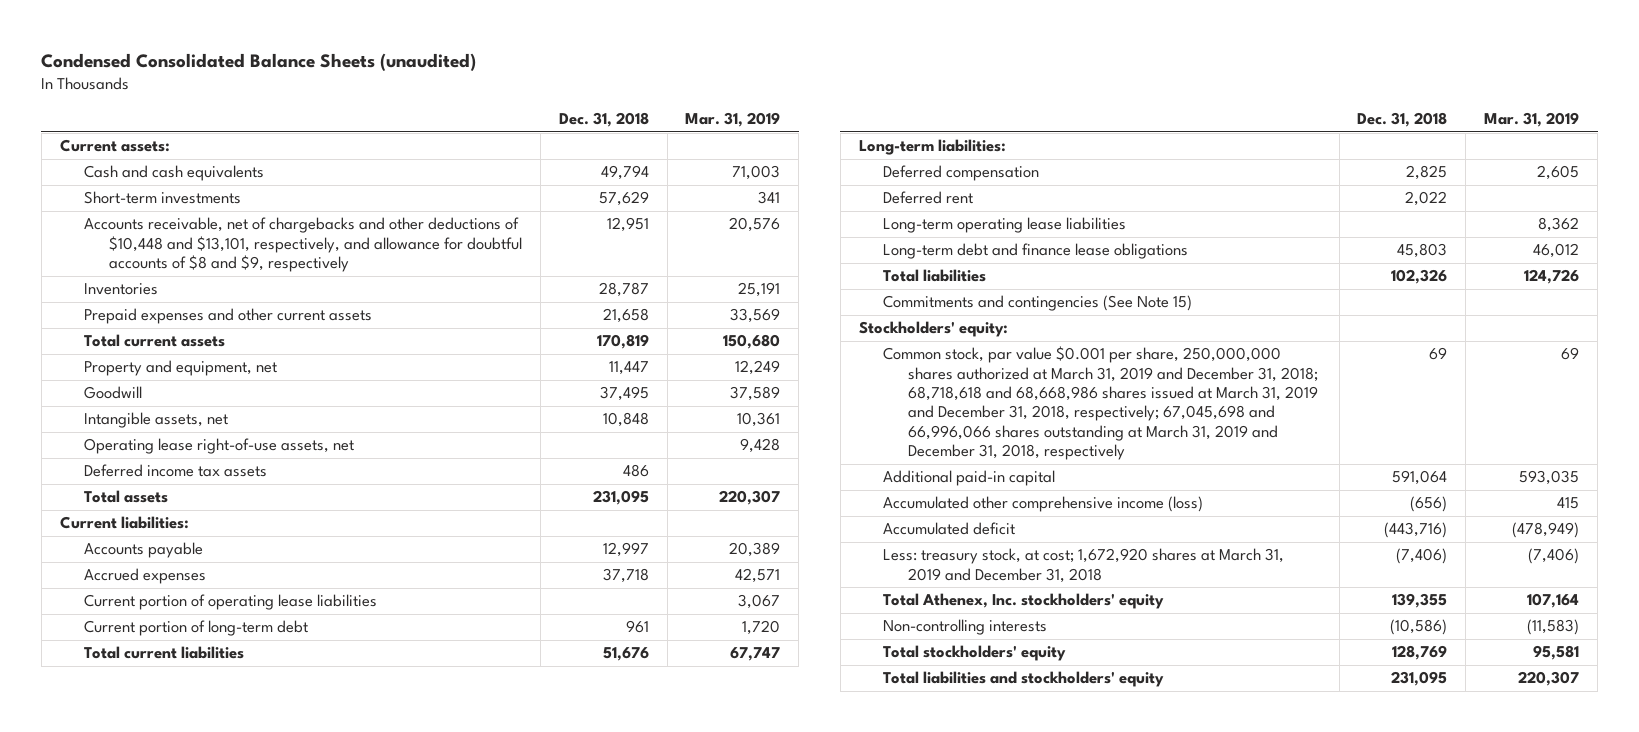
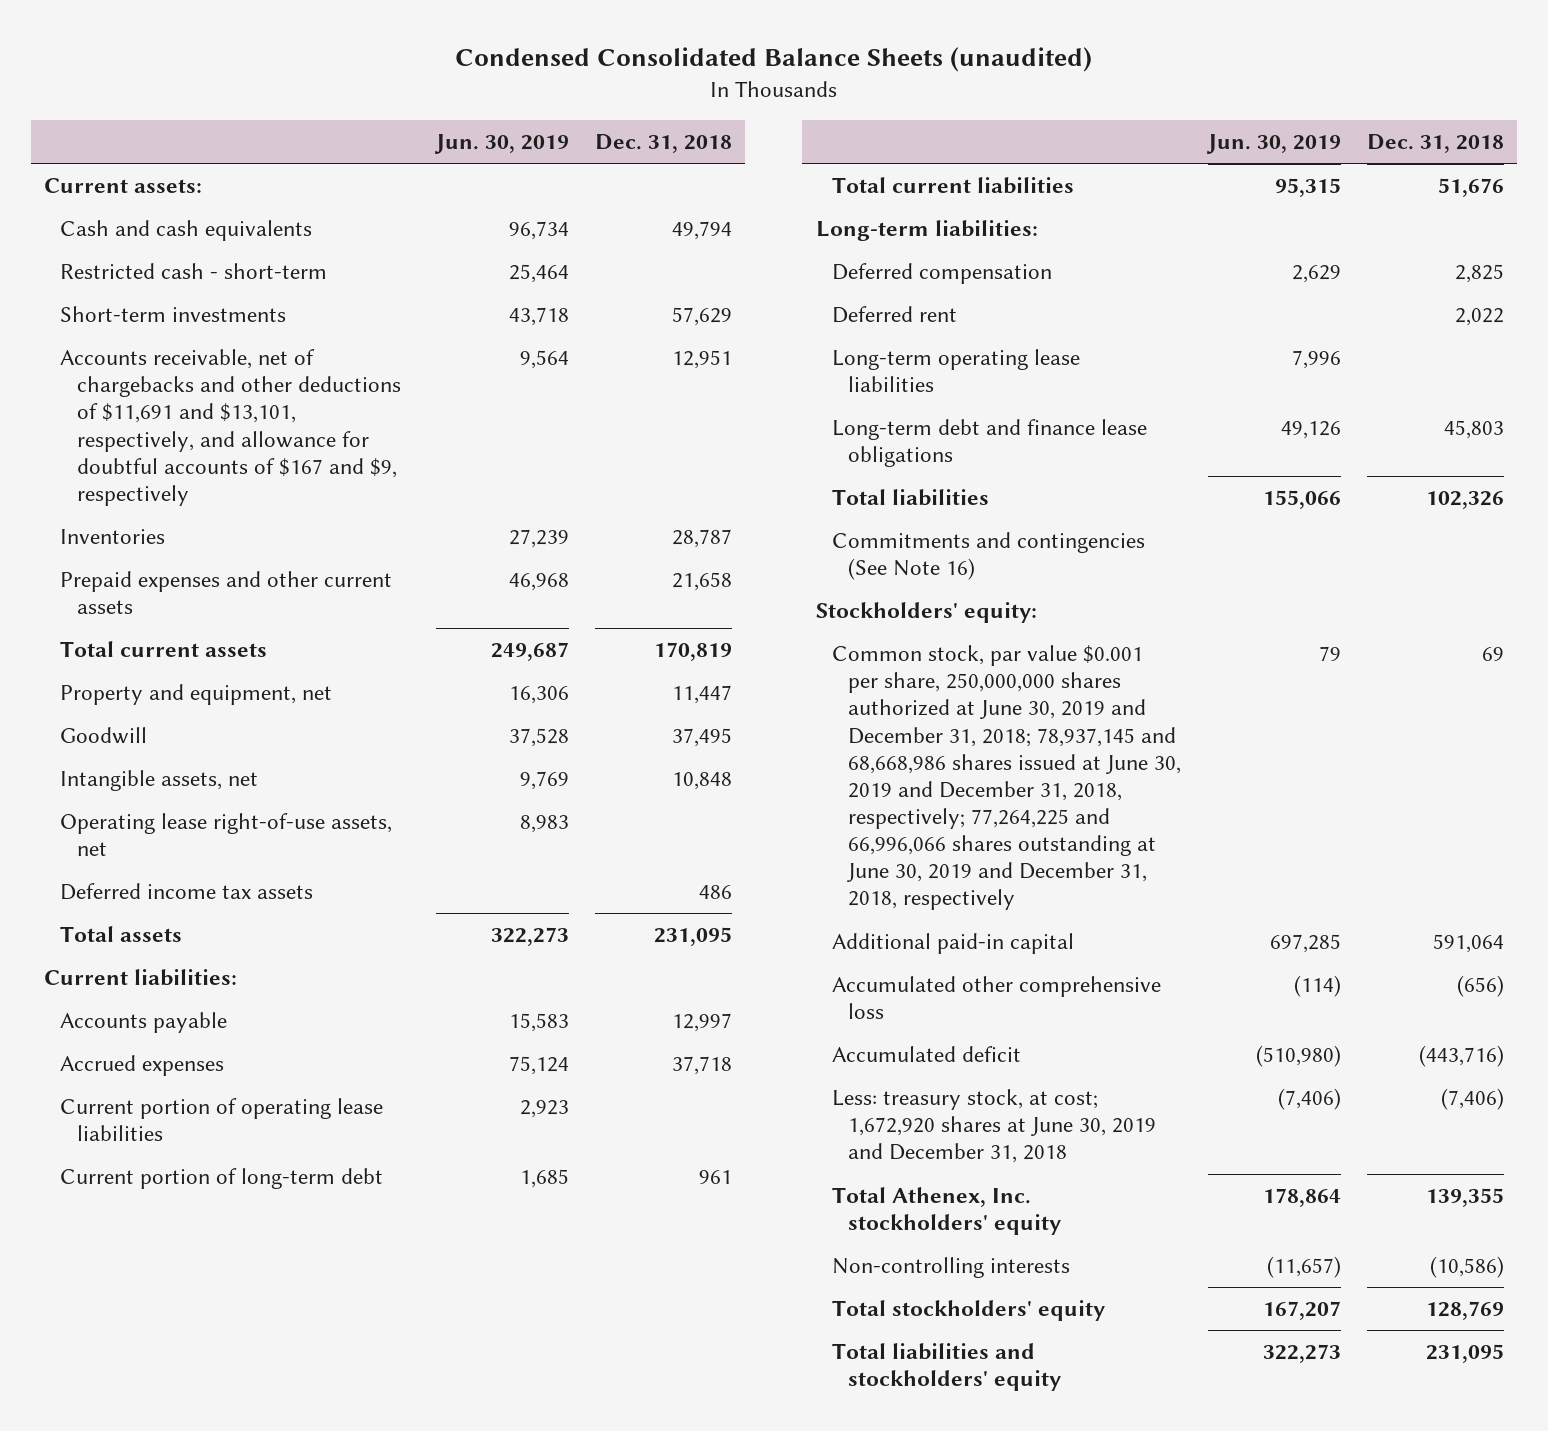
- | Dec. 31, 2018 | Mar. 31, 2019
+ | Jun. 30, 2019 | Dec. 31, 2018
+ Restricted cash - short-term | 25,464 |
- Accounts receivable, net of chargebacks and other deductions of $10,448 and $13,101, respectively, and allowance for doubtful accounts of $8 and $9, respectively | 12,951 | 20,576
+ Accounts receivable, net of chargebacks and other deductions of $11,691 and $13,101, respectively, and allowance for doubtful accounts of $167 and $9, respectively | 9,564 | 12,951
- Commitments and contingencies (See Note 15)
+ Commitments and contingencies (See Note 16)
- Common stock, par value $0.001 per share, 250,000,000 shares authorized at March 31, 2019 and December 31, 2018; 68,718,618 and 68,668,986 shares issued at March 31, 2019 and December 31, 2018, respectively; 67,045,698 and 66,996,066 shares outstanding at March 31, 2019 and December 31, 2018, respectively | 69 | 69
+ Common stock, par value $0.001 per share, 250,000,000 shares authorized at June 30, 2019 and December 31, 2018; 78,937,145 and 68,668,986 shares issued at June 30, 2019 and December 31, 2018, respectively; 77,264,225 and 66,996,066 shares outstanding at June 30, 2019 and December 31, 2018, respectively | 79 | 69
- Accumulated other comprehensive income (loss) | (656) | 415
+ Accumulated other comprehensive loss | (114) | (656)
- Less: treasury stock, at cost; 1,672,920 shares at March 31, 2019 and December 31, 2018 | (7,406) | (7,406)
+ Less: treasury stock, at cost; 1,672,920 shares at June 30, 2019 and December 31, 2018 | (7,406) | (7,406)

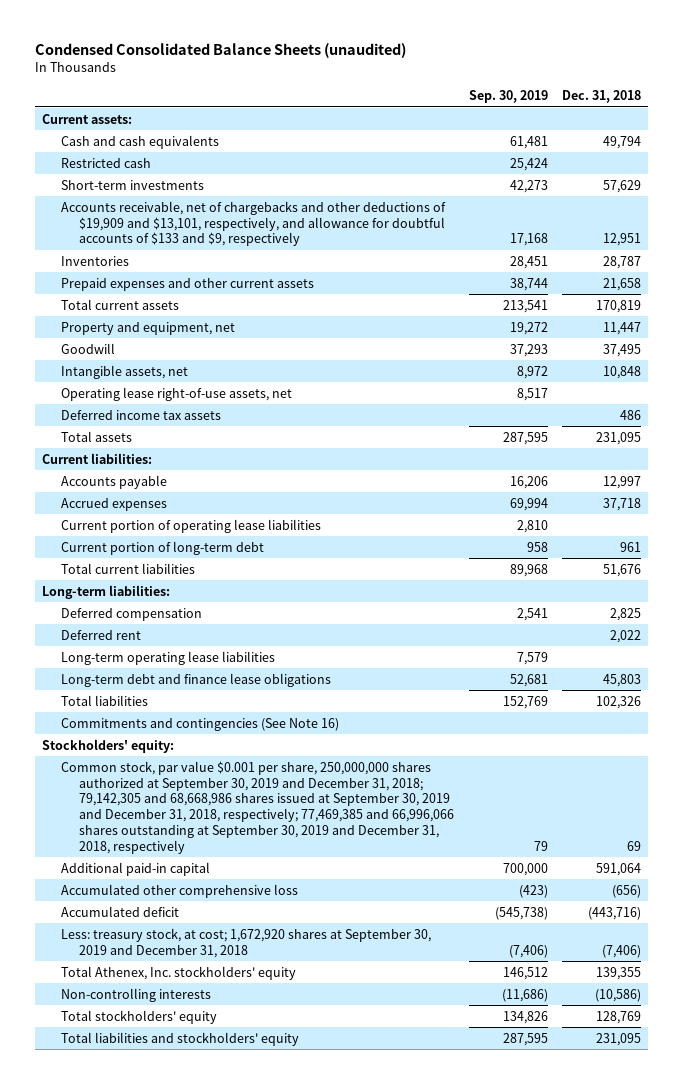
- | Jun. 30, 2019 | Dec. 31, 2018
+ | Sep. 30, 2019 | Dec. 31, 2018
- Restricted cash - short-term | 25,464 |
+ Restricted cash | 25,424 |
- Accounts receivable, net of chargebacks and other deductions of $11,691 and $13,101, respectively, and allowance for doubtful accounts of $167 and $9, respectively | 9,564 | 12,951
+ Accounts receivable, net of chargebacks and other deductions of $19,909 and $13,101, respectively, and allowance for doubtful accounts of $133 and $9, respectively | 17,168 | 12,951
- Common stock, par value $0.001 per share, 250,000,000 shares authorized at June 30, 2019 and December 31, 2018; 78,937,145 and 68,668,986 shares issued at June 30, 2019 and December 31, 2018, respectively; 77,264,225 and 66,996,066 shares outstanding at June 30, 2019 and December 31, 2018, respectively | 79 | 69
+ Common stock, par value $0.001 per share, 250,000,000 shares authorized at September 30, 2019 and December 31, 2018; 79,142,305 and 68,668,986 shares issued at September 30, 2019 and December 31, 2018, respectively; 77,469,385 and 66,996,066 shares outstanding at September 30, 2019 and December 31, 2018, respectively | 79 | 69
- Less: treasury stock, at cost; 1,672,920 shares at June 30, 2019 and December 31, 2018 | (7,406) | (7,406)
+ Less: treasury stock, at cost; 1,672,920 shares at September 30, 2019 and December 31, 2018 | (7,406) | (7,406)

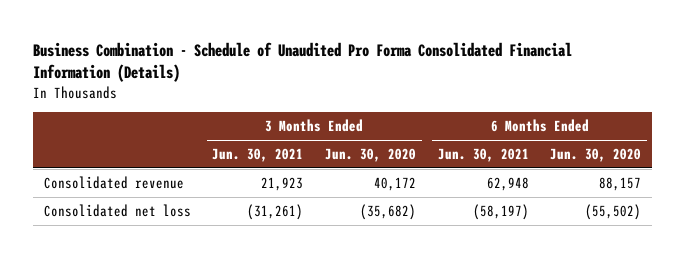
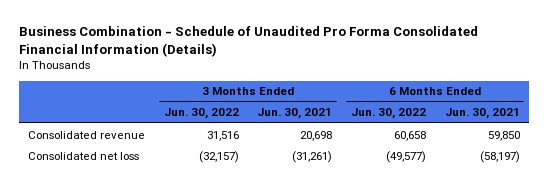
- | 3 Months Ended Jun. 30, 2021 | 3 Months Ended Jun. 30, 2020 | 6 Months Ended Jun. 30, 2021 | 6 Months Ended Jun. 30, 2020
+ | 3 Months Ended Jun. 30, 2022 | 3 Months Ended Jun. 30, 2021 | 6 Months Ended Jun. 30, 2022 | 6 Months Ended Jun. 30, 2021
- Consolidated revenue | 21,923 | 40,172 | 62,948 | 88,157
+ Consolidated revenue | 31,516 | 20,698 | 60,658 | 59,850

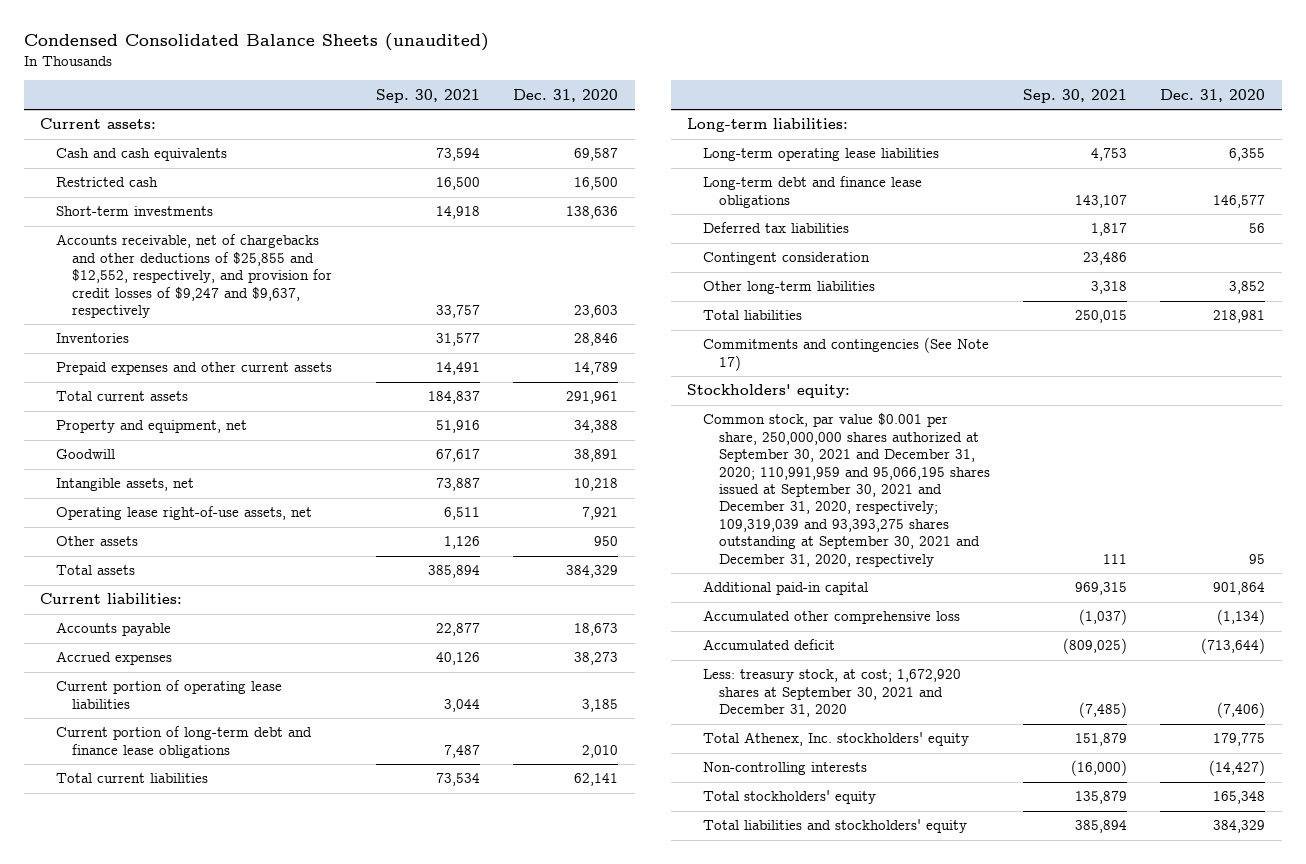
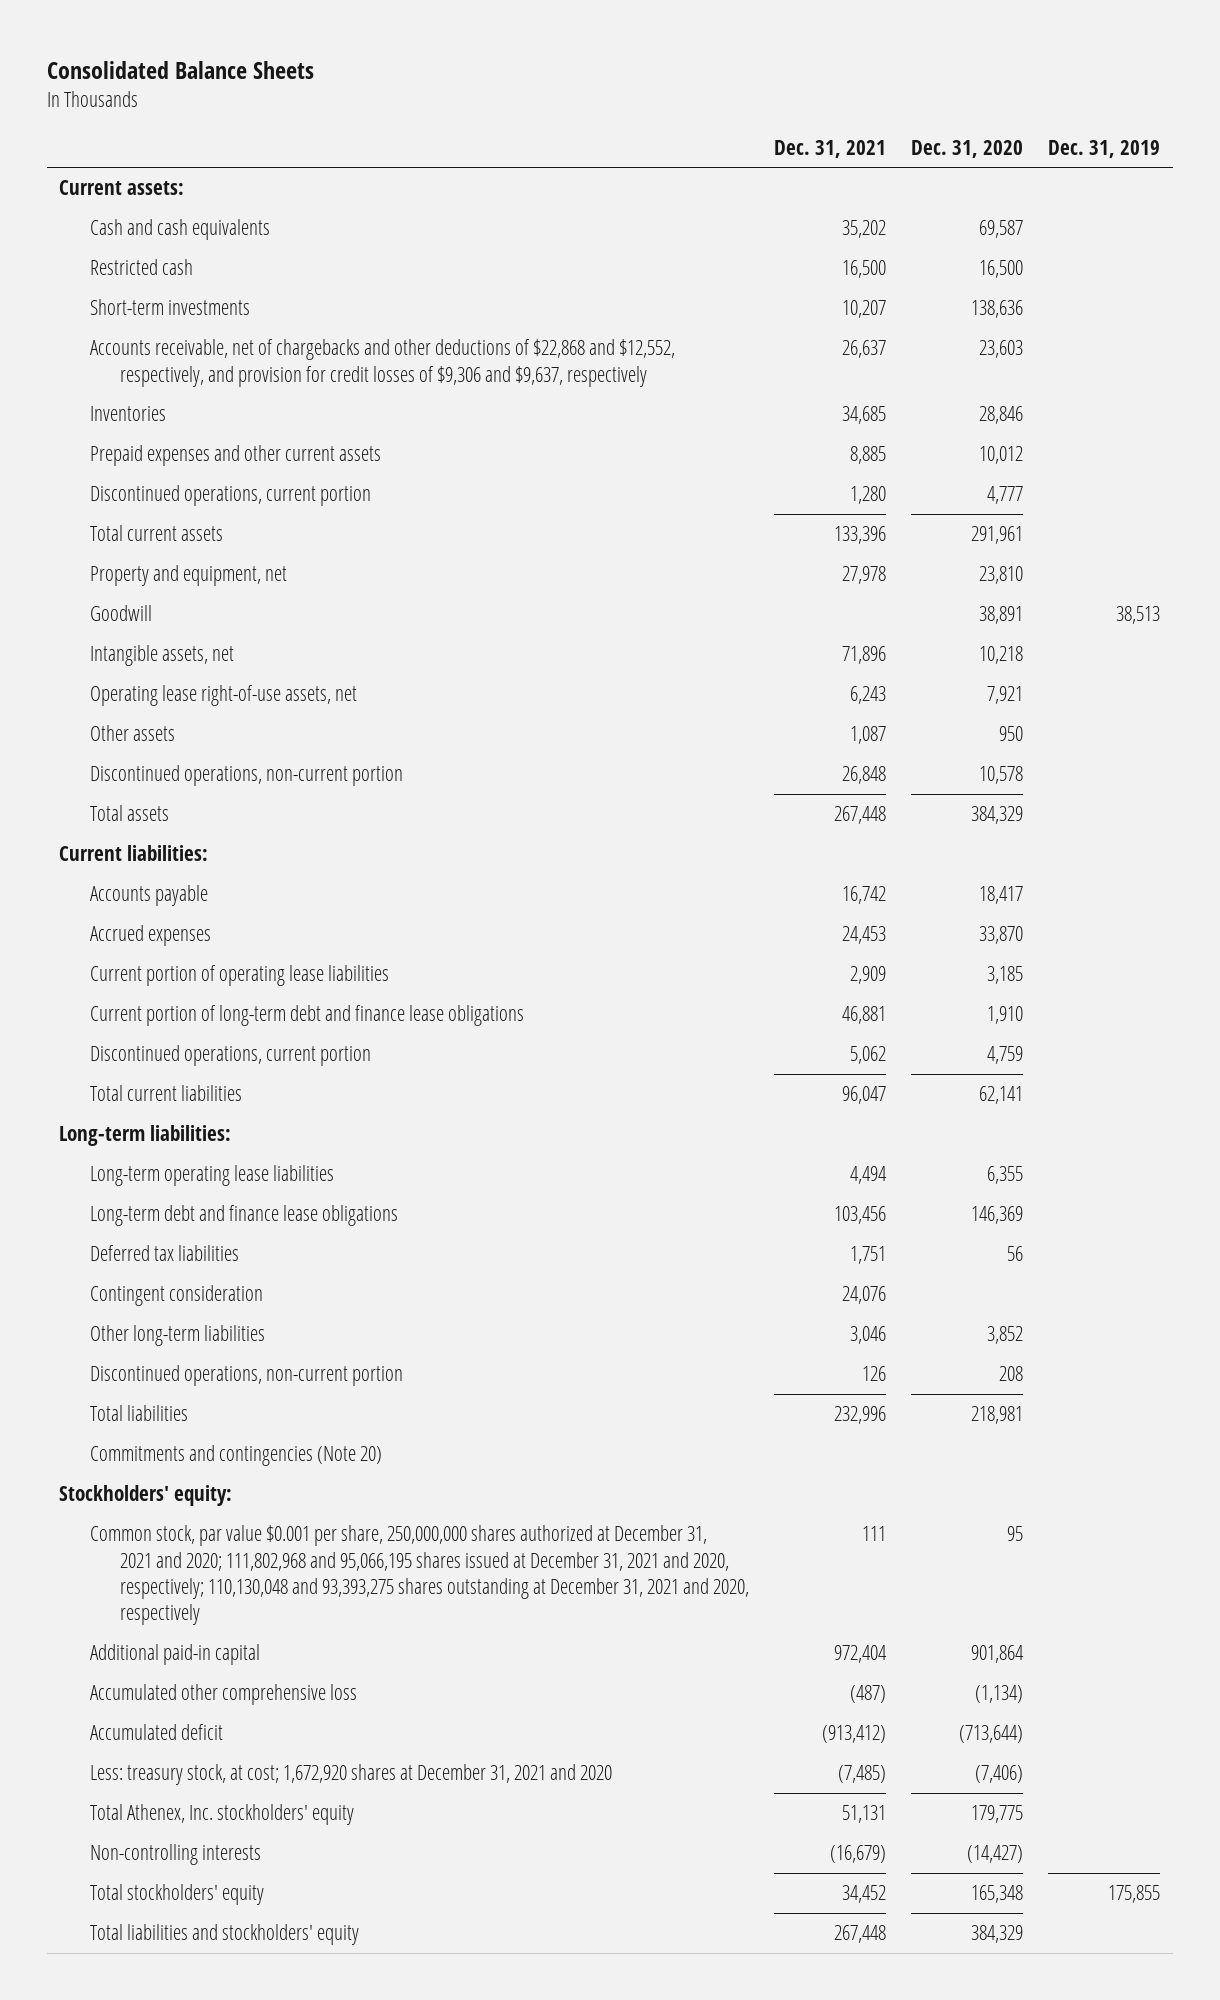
- Condensed Consolidated Balance Sheets (unaudited)
+ Consolidated Balance Sheets
- | Sep. 30, 2021 | Dec. 31, 2020
+ | Dec. 31, 2021 | Dec. 31, 2020 | Dec. 31, 2019
- Accounts receivable, net of chargebacks and other deductions of $25,855 and $12,552, respectively, and provision for credit losses of $9,247 and $9,637, respectively | 33,757 | 23,603
+ Accounts receivable, net of chargebacks and other deductions of $22,868 and $12,552, respectively, and provision for credit losses of $9,306 and $9,637, respectively | 26,637 | 23,603 |
- Prepaid expenses and other current assets | 14,491 | 14,789
+ Prepaid expenses and other current assets | 8,885 | 10,012 |
+ Discontinued operations, current portion | 1,280 | 4,777 |
- Property and equipment, net | 51,916 | 34,388
+ Property and equipment, net | 27,978 | 23,810 |
+ Discontinued operations, non-current portion | 26,848 | 10,578 |
- Accounts payable | 22,877 | 18,673
- Accrued expenses | 40,126 | 38,273
+ Accounts payable | 16,742 | 18,417 |
+ Accrued expenses | 24,453 | 33,870 |
- Current portion of long-term debt and finance lease obligations | 7,487 | 2,010
+ Current portion of long-term debt and finance lease obligations | 46,881 | 1,910 |
+ Discontinued operations, current portion | 5,062 | 4,759 |
- Long-term debt and finance lease obligations | 143,107 | 146,577
+ Long-term debt and finance lease obligations | 103,456 | 146,369 |
+ Discontinued operations, non-current portion | 126 | 208 |
- Commitments and contingencies (See Note 17)
+ Commitments and contingencies (Note 20)
- Common stock, par value $0.001 per share, 250,000,000 shares authorized at September 30, 2021 and December 31, 2020; 110,991,959 and 95,066,195 shares issued at September 30, 2021 and December 31, 2020, respectively; 109,319,039 and 93,393,275 shares outstanding at September 30, 2021 and December 31, 2020, respectively | 111 | 95
+ Common stock, par value $0.001 per share, 250,000,000 shares authorized at December 31, 2021 and 2020; 111,802,968 and 95,066,195 shares issued at December 31, 2021 and 2020, respectively; 110,130,048 and 93,393,275 shares outstanding at December 31, 2021 and 2020, respectively | 111 | 95 |
- Less: treasury stock, at cost; 1,672,920 shares at September 30, 2021 and December 31, 2020 | (7,485) | (7,406)
+ Less: treasury stock, at cost; 1,672,920 shares at December 31, 2021 and 2020 | (7,485) | (7,406) |

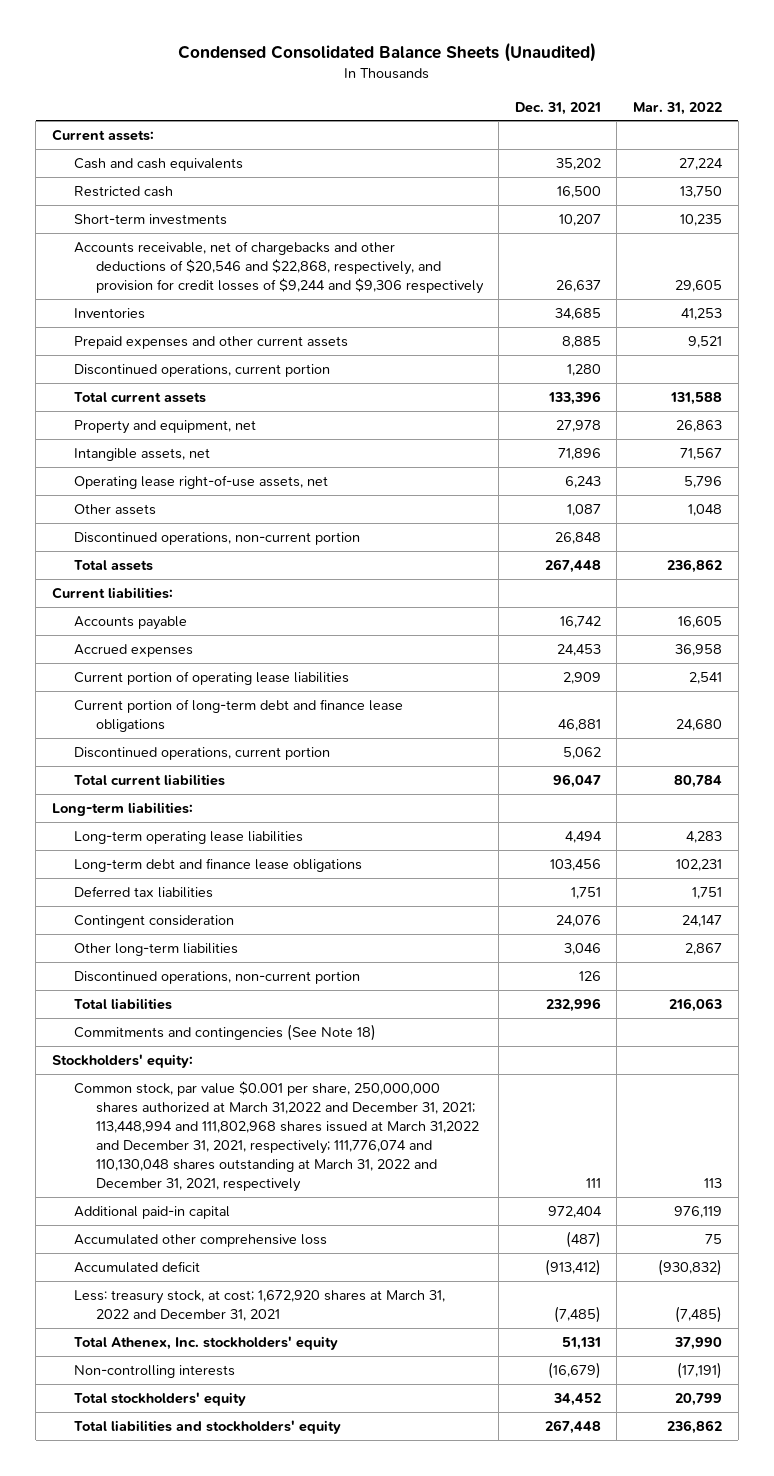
- Consolidated Balance Sheets
+ Condensed Consolidated Balance Sheets (Unaudited)
- | Dec. 31, 2021 | Dec. 31, 2020 | Dec. 31, 2019
+ | Dec. 31, 2021 | Mar. 31, 2022
- Accounts receivable, net of chargebacks and other deductions of $22,868 and $12,552, respectively, and provision for credit losses of $9,306 and $9,637, respectively | 26,637 | 23,603 |
+ Accounts receivable, net of chargebacks and other deductions of $20,546 and $22,868, respectively, and provision for credit losses of $9,244 and $9,306 respectively | 26,637 | 29,605
- Goodwill | | 38,891 | 38,513
- Commitments and contingencies (Note 20)
+ Commitments and contingencies (See Note 18)
- Common stock, par value $0.001 per share, 250,000,000 shares authorized at December 31, 2021 and 2020; 111,802,968 and 95,066,195 shares issued at December 31, 2021 and 2020, respectively; 110,130,048 and 93,393,275 shares outstanding at December 31, 2021 and 2020, respectively | 111 | 95 |
+ Common stock, par value $0.001 per share, 250,000,000 shares authorized at March 31,2022 and December 31, 2021; 113,448,994 and 111,802,968 shares issued at March 31,2022 and December 31, 2021, respectively; 111,776,074 and 110,130,048 shares outstanding at March 31, 2022 and December 31, 2021, respectively | 111 | 113
- Less: treasury stock, at cost; 1,672,920 shares at December 31, 2021 and 2020 | (7,485) | (7,406) |
+ Less: treasury stock, at cost; 1,672,920 shares at March 31, 2022 and December 31, 2021 | (7,485) | (7,485)

